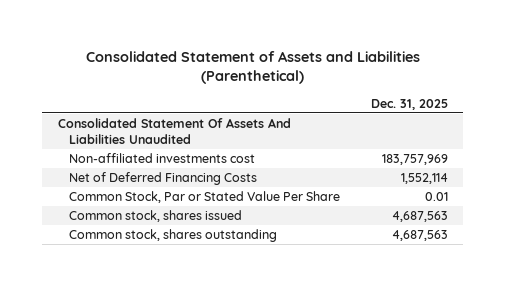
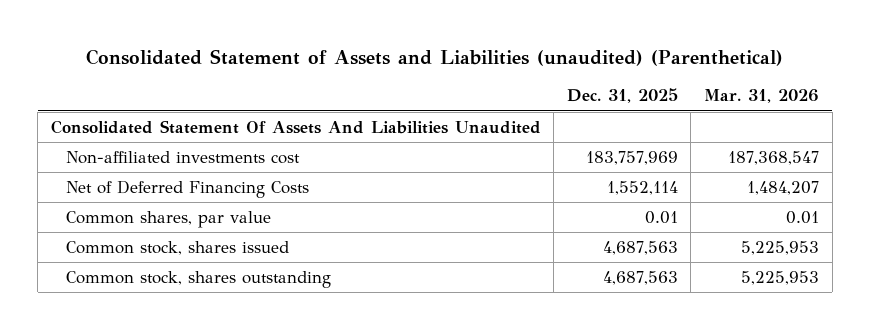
- Consolidated Statement of Assets and Liabilities (Parenthetical)
+ Consolidated Statement of Assets and Liabilities (unaudited) (Parenthetical)
- | Dec. 31, 2025
+ | Dec. 31, 2025 | Mar. 31, 2026
- Common Stock, Par or Stated Value Per Share | 0.01
+ Common shares, par value | 0.01 | 0.01

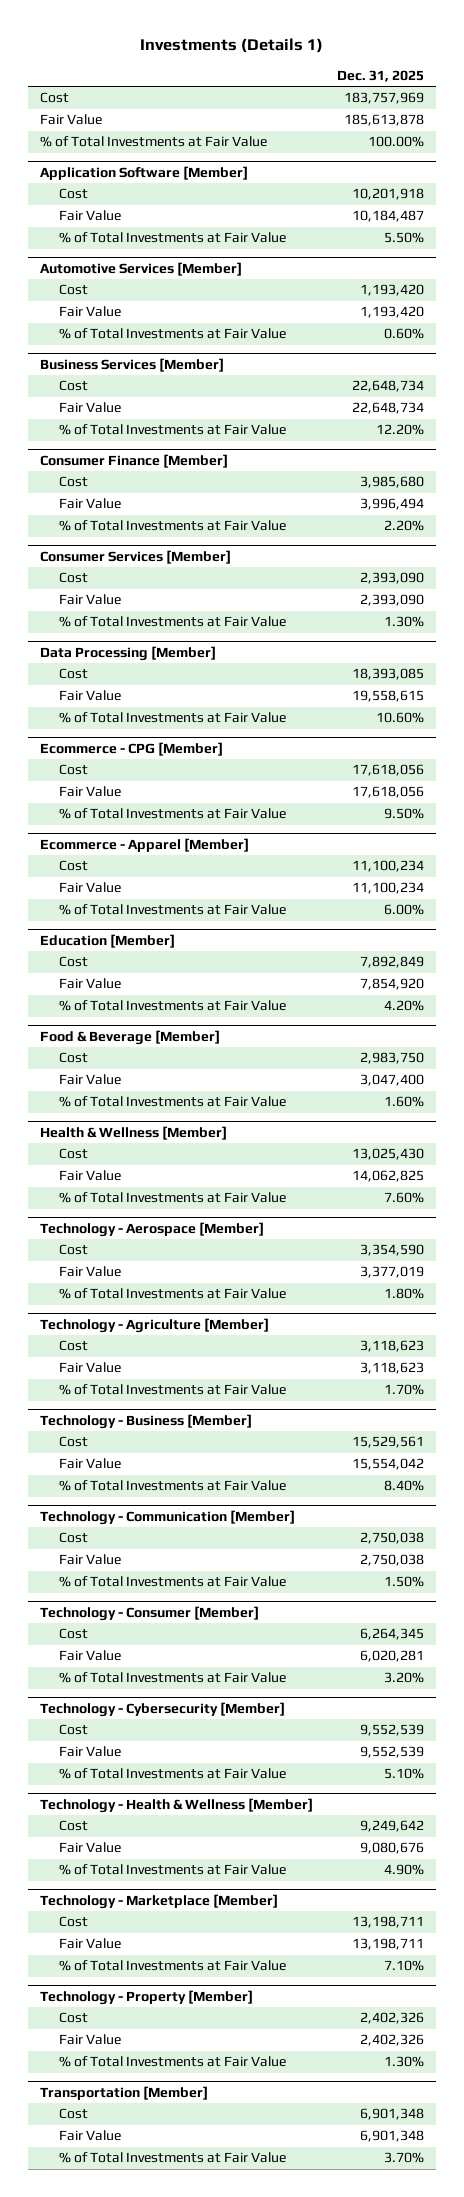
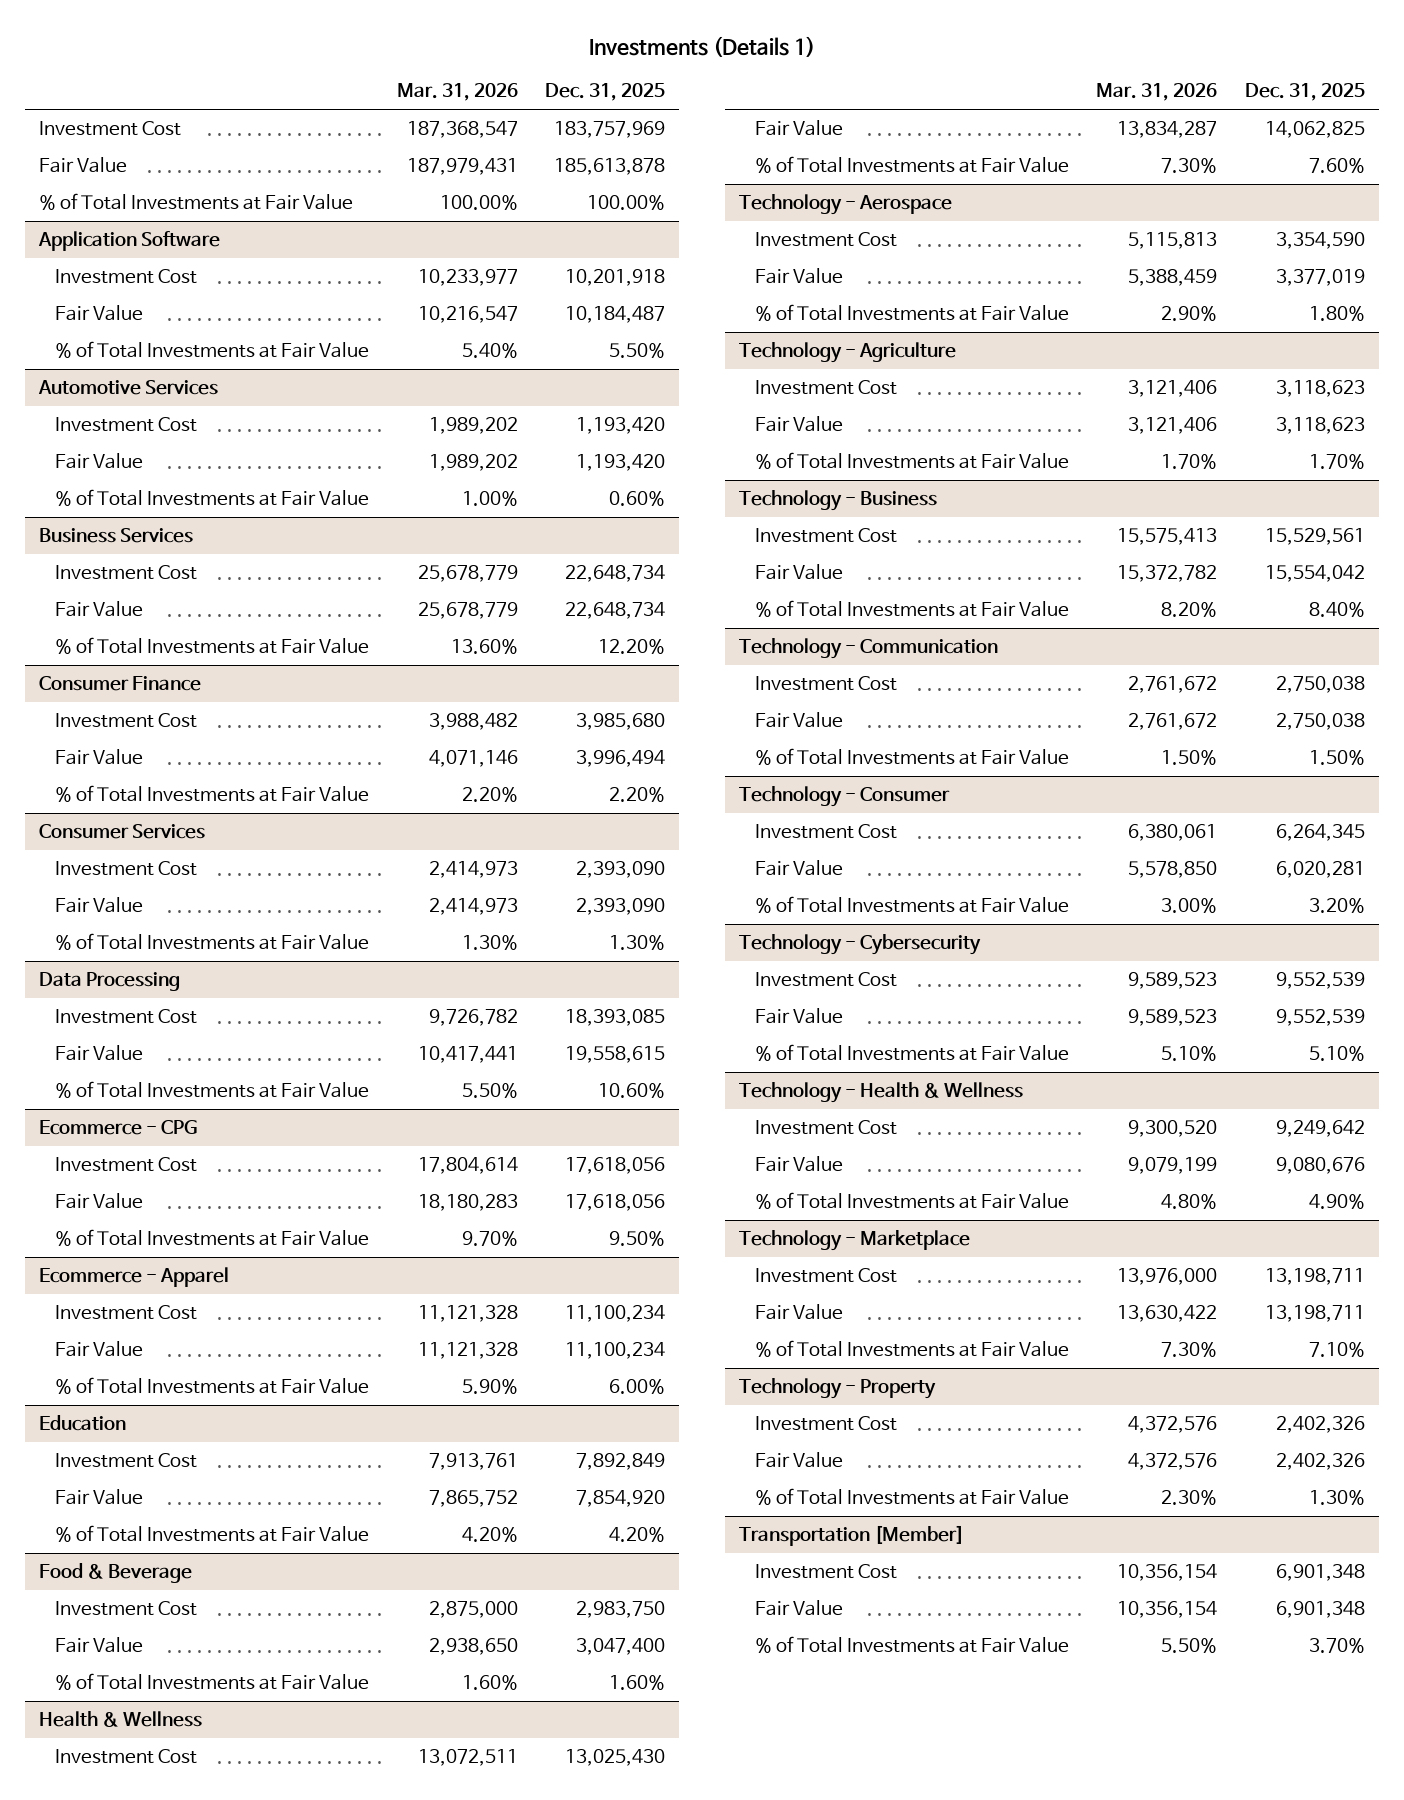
- | Dec. 31, 2025
+ | Mar. 31, 2026 | Dec. 31, 2025
- Cost | 183,757,969
+ Investment Cost | 187,368,547 | 183,757,969
- Application Software [Member]
- Cost | 10,201,918
+ Application Software
+ Investment Cost | 10,233,977 | 10,201,918
- Automotive Services [Member]
- Cost | 1,193,420
+ Automotive Services
+ Investment Cost | 1,989,202 | 1,193,420
- Business Services [Member]
- Cost | 22,648,734
+ Business Services
+ Investment Cost | 25,678,779 | 22,648,734
- Consumer Finance [Member]
- Cost | 3,985,680
+ Consumer Finance
+ Investment Cost | 3,988,482 | 3,985,680
- Consumer Services [Member]
- Cost | 2,393,090
+ Consumer Services
+ Investment Cost | 2,414,973 | 2,393,090
- Data Processing [Member]
- Cost | 18,393,085
+ Data Processing
+ Investment Cost | 9,726,782 | 18,393,085
- Ecommerce - CPG [Member]
- Cost | 17,618,056
+ Ecommerce - CPG
+ Investment Cost | 17,804,614 | 17,618,056
- Ecommerce - Apparel [Member]
- Cost | 11,100,234
+ Ecommerce - Apparel
+ Investment Cost | 11,121,328 | 11,100,234
- Education [Member]
- Cost | 7,892,849
+ Education
+ Investment Cost | 7,913,761 | 7,892,849
- Food & Beverage [Member]
- Cost | 2,983,750
+ Food & Beverage
+ Investment Cost | 2,875,000 | 2,983,750
- Health & Wellness [Member]
- Cost | 13,025,430
+ Health & Wellness
+ Investment Cost | 13,072,511 | 13,025,430
- Technology - Aerospace [Member]
- Cost | 3,354,590
+ Technology - Aerospace
+ Investment Cost | 5,115,813 | 3,354,590
- Technology - Agriculture [Member]
- Cost | 3,118,623
+ Technology - Agriculture
+ Investment Cost | 3,121,406 | 3,118,623
- Technology - Business [Member]
- Cost | 15,529,561
+ Technology - Business
+ Investment Cost | 15,575,413 | 15,529,561
- Technology - Communication [Member]
- Cost | 2,750,038
+ Technology - Communication
+ Investment Cost | 2,761,672 | 2,750,038
- Technology - Consumer [Member]
- Cost | 6,264,345
+ Technology - Consumer
+ Investment Cost | 6,380,061 | 6,264,345
- Technology - Cybersecurity [Member]
- Cost | 9,552,539
+ Technology - Cybersecurity
+ Investment Cost | 9,589,523 | 9,552,539
- Technology - Health & Wellness [Member]
- Cost | 9,249,642
+ Technology - Health & Wellness
+ Investment Cost | 9,300,520 | 9,249,642
- Technology - Marketplace [Member]
- Cost | 13,198,711
+ Technology - Marketplace
+ Investment Cost | 13,976,000 | 13,198,711
- Technology - Property [Member]
- Cost | 2,402,326
+ Technology - Property
+ Investment Cost | 4,372,576 | 2,402,326
@ Transportation [Member]
- Cost | 6,901,348
+ Investment Cost | 10,356,154 | 6,901,348

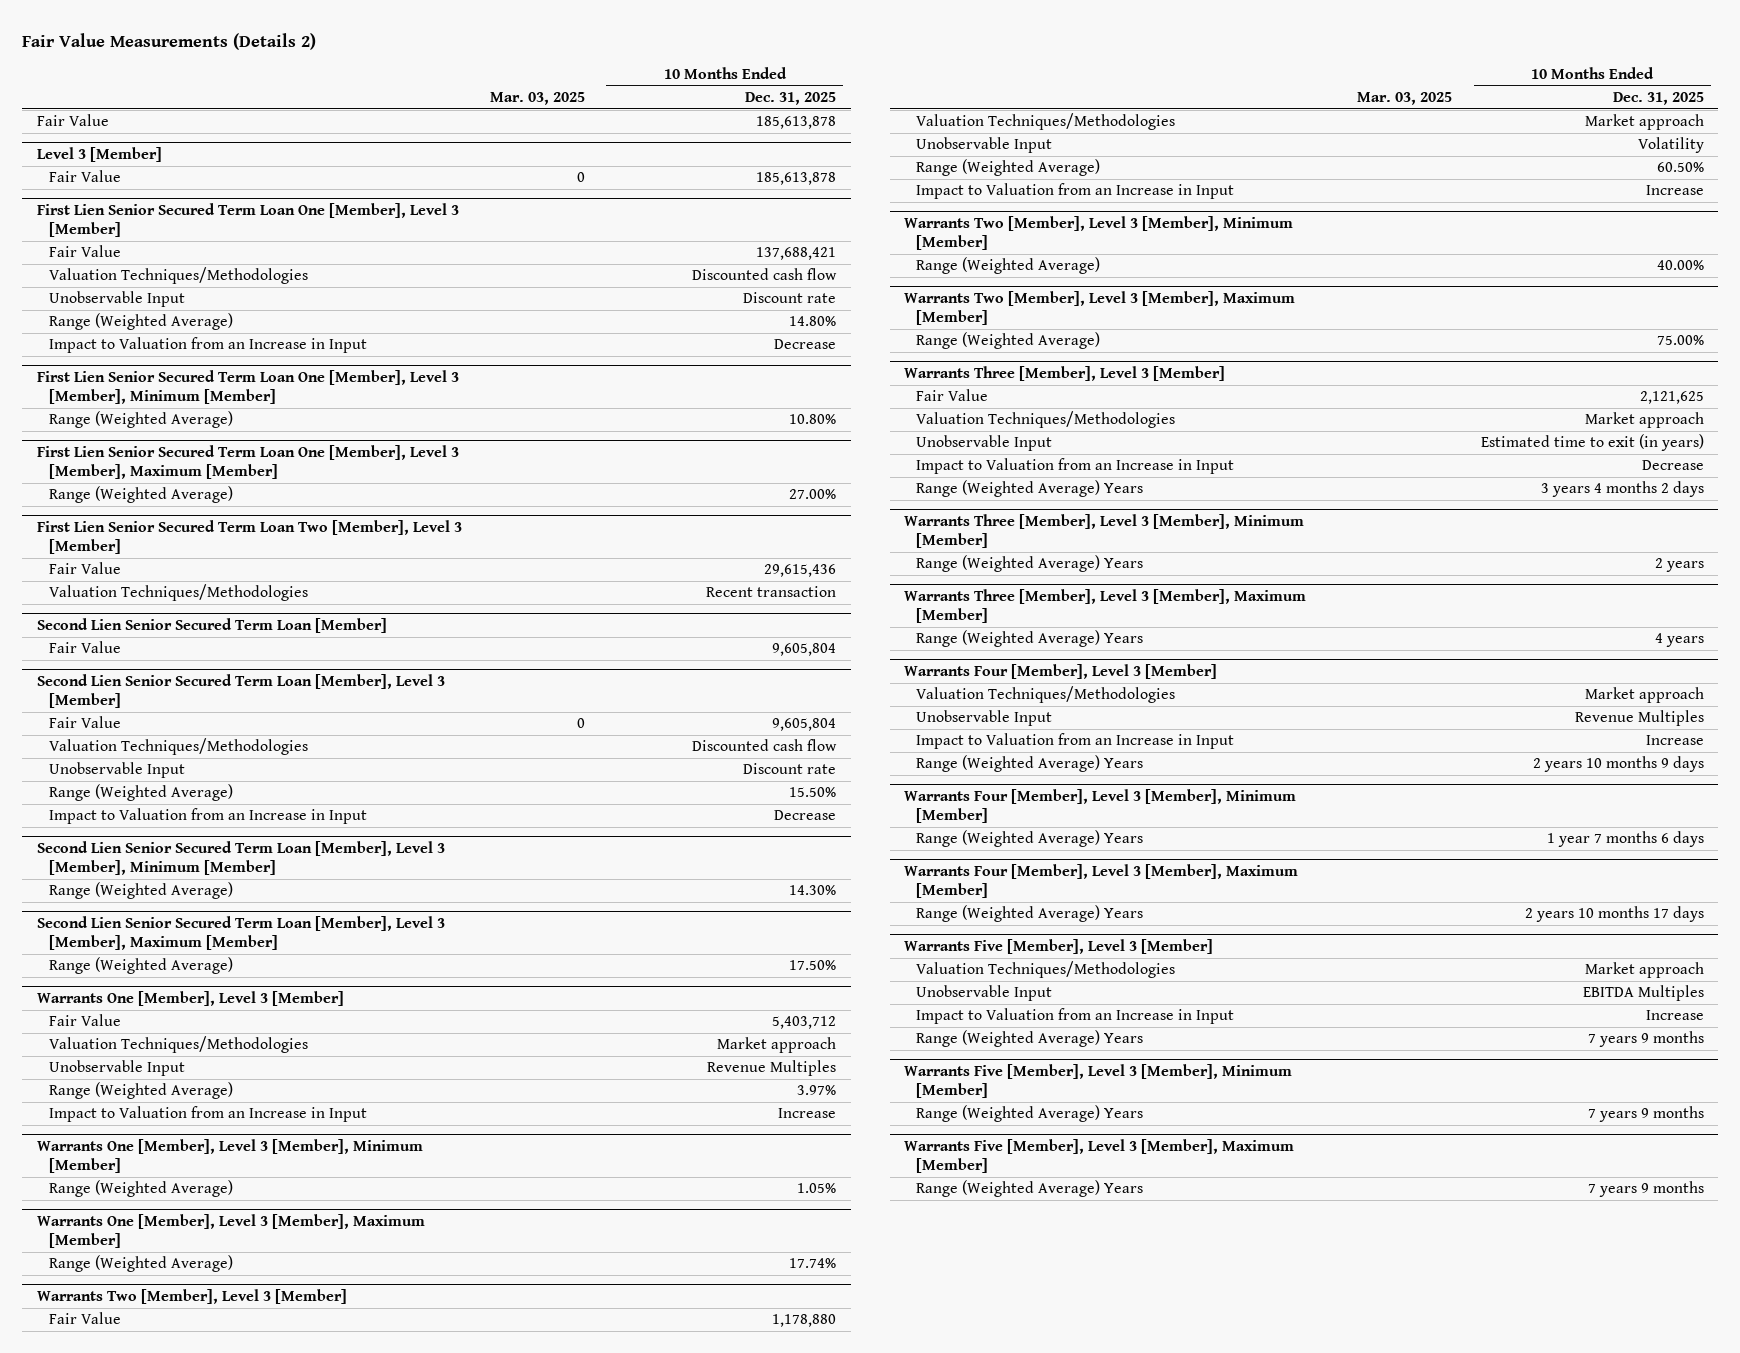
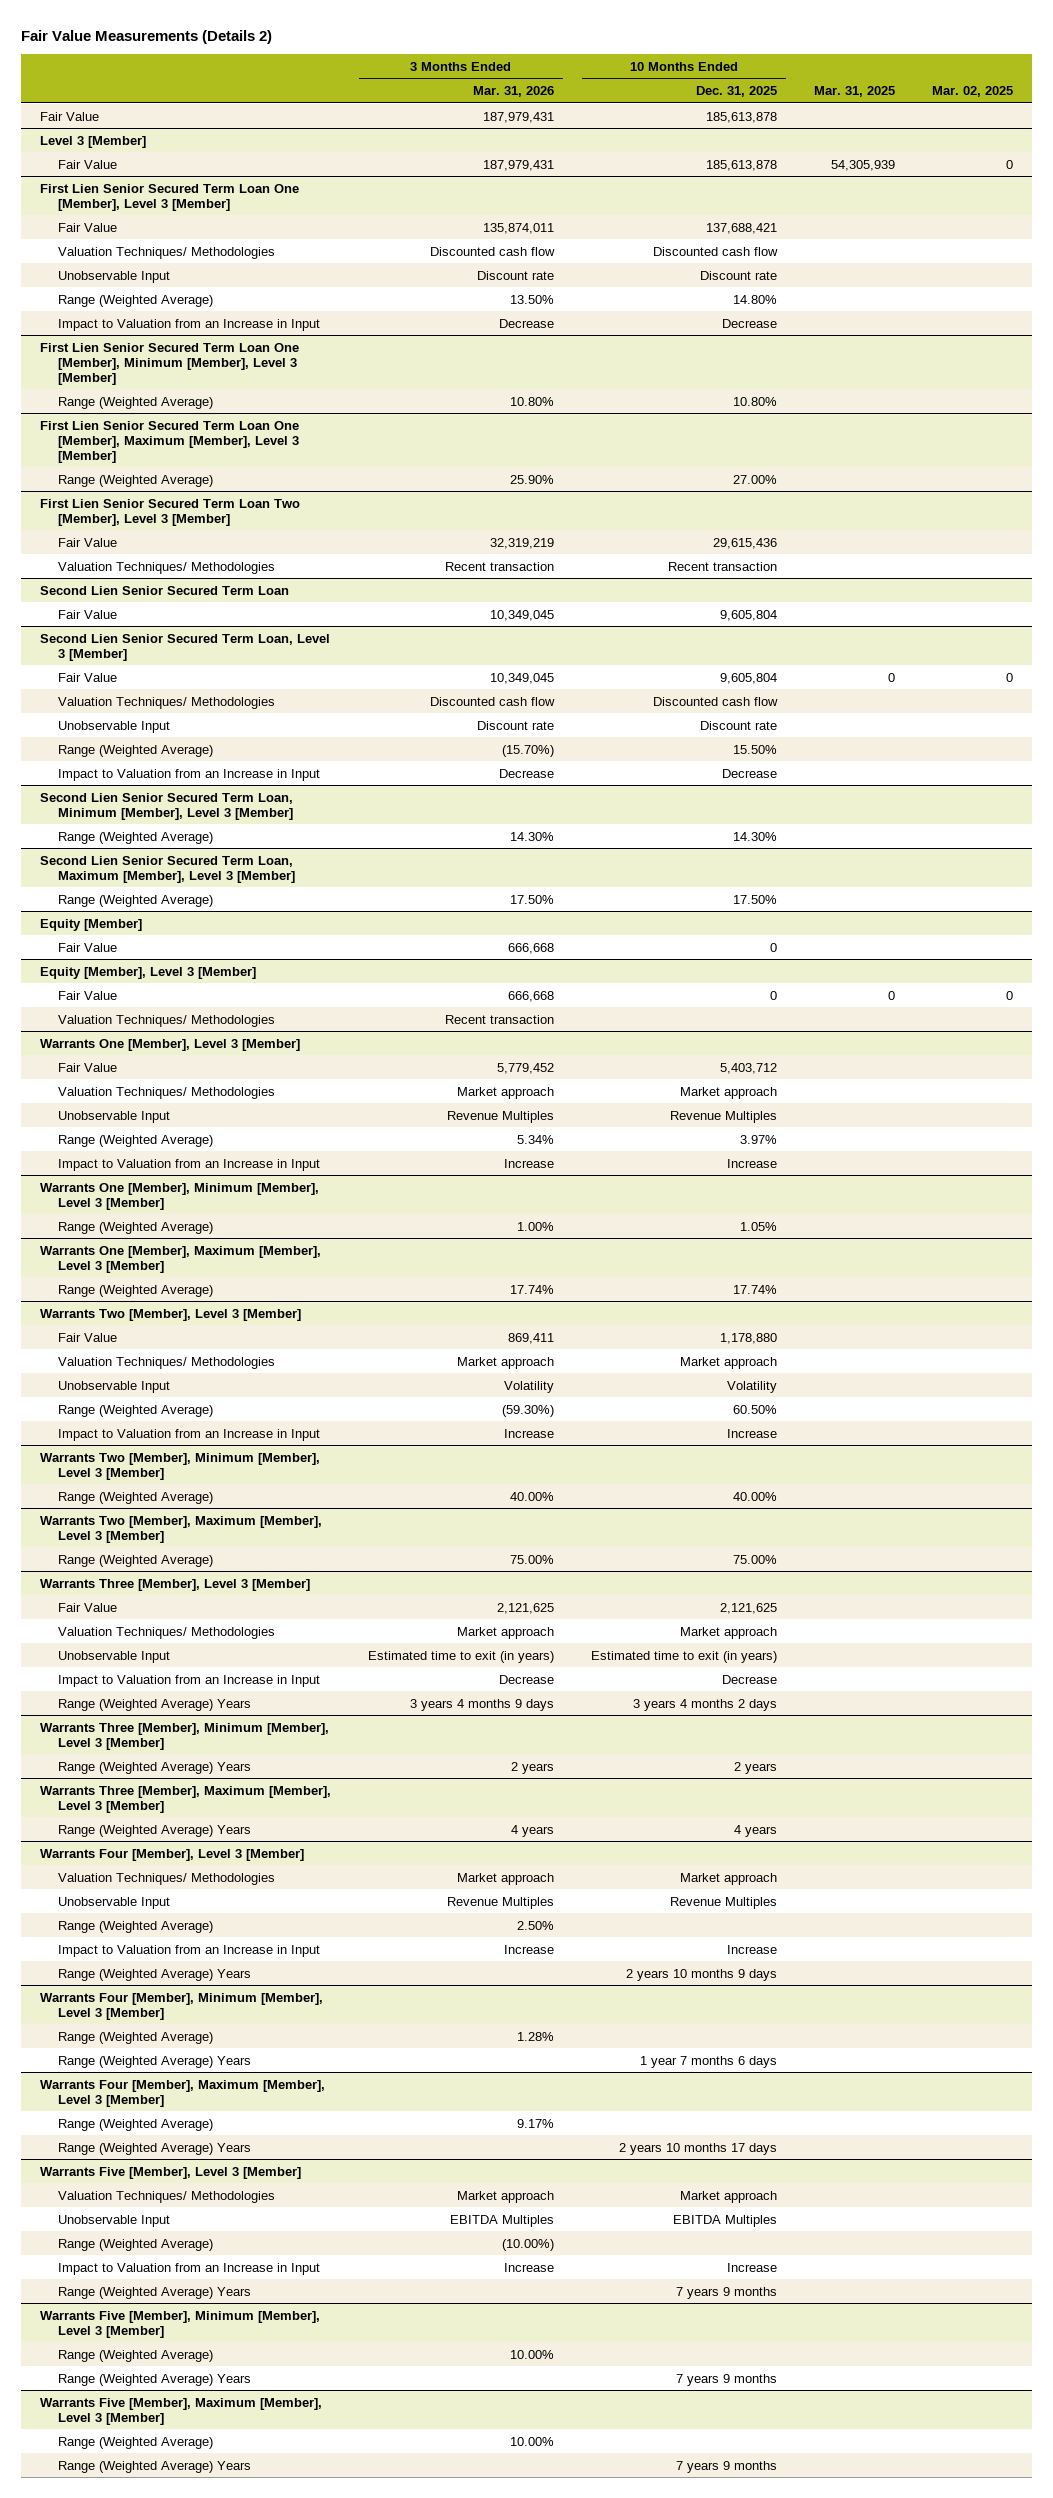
- | Mar. 03, 2025 | 10 Months Ended Dec. 31, 2025
+ | 3 Months Ended Mar. 31, 2026 | 10 Months Ended Dec. 31, 2025 | Mar. 31, 2025 | Mar. 02, 2025
@ First Lien Senior Secured Term Loan One [Member], Level 3 [Member]
- Valuation Techniques/Methodologies | | Discounted cash flow
+ Valuation Techniques/ Methodologies | Discounted cash flow | Discounted cash flow | |
- First Lien Senior Secured Term Loan One [Member], Level 3 [Member], Minimum [Member]
+ First Lien Senior Secured Term Loan One [Member], Minimum [Member], Level 3 [Member]
- First Lien Senior Secured Term Loan One [Member], Level 3 [Member], Maximum [Member]
+ First Lien Senior Secured Term Loan One [Member], Maximum [Member], Level 3 [Member]
@ First Lien Senior Secured Term Loan Two [Member], Level 3 [Member]
- Valuation Techniques/Methodologies | | Recent transaction
- Second Lien Senior Secured Term Loan [Member]
@ First Lien Senior Secured Term Loan Two [Member], Level 3 [Member]
+ Valuation Techniques/ Methodologies | Recent transaction | Recent transaction | |
+ Second Lien Senior Secured Term Loan
- Second Lien Senior Secured Term Loan [Member], Level 3 [Member]
+ Second Lien Senior Secured Term Loan, Level 3 [Member]
- Valuation Techniques/Methodologies | | Discounted cash flow
+ Valuation Techniques/ Methodologies | Discounted cash flow | Discounted cash flow | |
- Second Lien Senior Secured Term Loan [Member], Level 3 [Member], Minimum [Member]
+ Second Lien Senior Secured Term Loan, Minimum [Member], Level 3 [Member]
- Second Lien Senior Secured Term Loan [Member], Level 3 [Member], Maximum [Member]
+ Second Lien Senior Secured Term Loan, Maximum [Member], Level 3 [Member]
+ Equity [Member]
+ Fair Value | 666,668 | 0 | |
+ Equity [Member], Level 3 [Member]
+ Fair Value | 666,668 | 0 | 0 | 0
+ Valuation Techniques/ Methodologies | Recent transaction | | |
@ Warrants One [Member], Level 3 [Member]
- Valuation Techniques/Methodologies | | Market approach
+ Valuation Techniques/ Methodologies | Market approach | Market approach | |
- Warrants One [Member], Level 3 [Member], Minimum [Member]
+ Warrants One [Member], Minimum [Member], Level 3 [Member]
- Warrants One [Member], Level 3 [Member], Maximum [Member]
+ Warrants One [Member], Maximum [Member], Level 3 [Member]
@ Warrants Two [Member], Level 3 [Member]
- Valuation Techniques/Methodologies | | Market approach
+ Valuation Techniques/ Methodologies | Market approach | Market approach | |
- Warrants Two [Member], Level 3 [Member], Minimum [Member]
+ Warrants Two [Member], Minimum [Member], Level 3 [Member]
- Warrants Two [Member], Level 3 [Member], Maximum [Member]
+ Warrants Two [Member], Maximum [Member], Level 3 [Member]
@ Warrants Three [Member], Level 3 [Member]
- Valuation Techniques/Methodologies | | Market approach
+ Valuation Techniques/ Methodologies | Market approach | Market approach | |
- Warrants Three [Member], Level 3 [Member], Minimum [Member]
+ Warrants Three [Member], Minimum [Member], Level 3 [Member]
- Warrants Three [Member], Level 3 [Member], Maximum [Member]
+ Warrants Three [Member], Maximum [Member], Level 3 [Member]
@ Warrants Four [Member], Level 3 [Member]
- Valuation Techniques/Methodologies | | Market approach
+ Valuation Techniques/ Methodologies | Market approach | Market approach | |
+ Range (Weighted Average) | 2.50% | | |
- Warrants Four [Member], Level 3 [Member], Minimum [Member]
+ Warrants Four [Member], Minimum [Member], Level 3 [Member]
+ Range (Weighted Average) | 1.28% | | |
- Warrants Four [Member], Level 3 [Member], Maximum [Member]
+ Warrants Four [Member], Maximum [Member], Level 3 [Member]
+ Range (Weighted Average) | 9.17% | | |
@ Warrants Five [Member], Level 3 [Member]
- Valuation Techniques/Methodologies | | Market approach
+ Valuation Techniques/ Methodologies | Market approach | Market approach | |
+ Range (Weighted Average) | (10.00%) | | |
- Warrants Five [Member], Level 3 [Member], Minimum [Member]
+ Warrants Five [Member], Minimum [Member], Level 3 [Member]
+ Range (Weighted Average) | 10.00% | | |
- Warrants Five [Member], Level 3 [Member], Maximum [Member]
+ Warrants Five [Member], Maximum [Member], Level 3 [Member]
+ Range (Weighted Average) | 10.00% | | |

